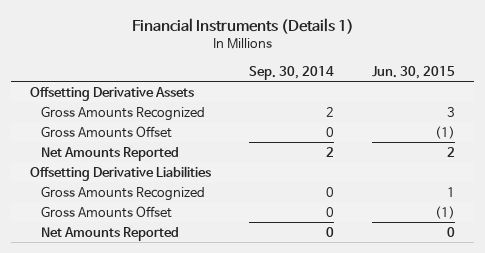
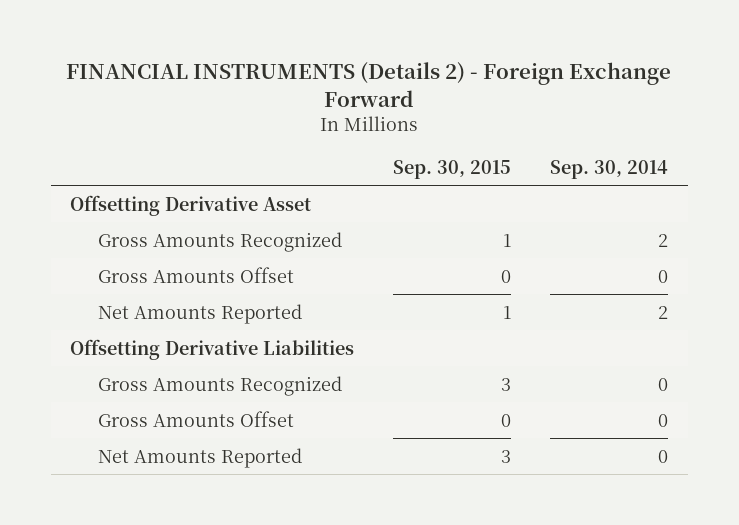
- Financial Instruments (Details 1)
+ FINANCIAL INSTRUMENTS (Details 2) - Foreign Exchange Forward
- | Sep. 30, 2014 | Jun. 30, 2015
+ | Sep. 30, 2015 | Sep. 30, 2014
- Offsetting Derivative Assets
+ Offsetting Derivative Asset

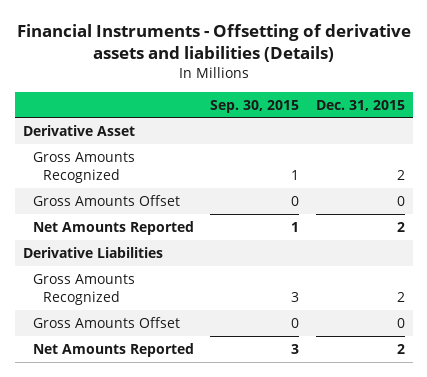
- FINANCIAL INSTRUMENTS (Details 2) - Foreign Exchange Forward
+ Financial Instruments - Offsetting of derivative assets and liabilities (Details)
- | Sep. 30, 2015 | Sep. 30, 2014
+ | Sep. 30, 2015 | Dec. 31, 2015
- Offsetting Derivative Asset
+ Derivative Asset
- Offsetting Derivative Liabilities
+ Derivative Liabilities

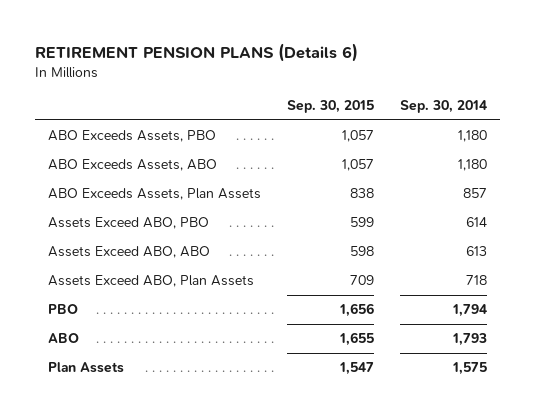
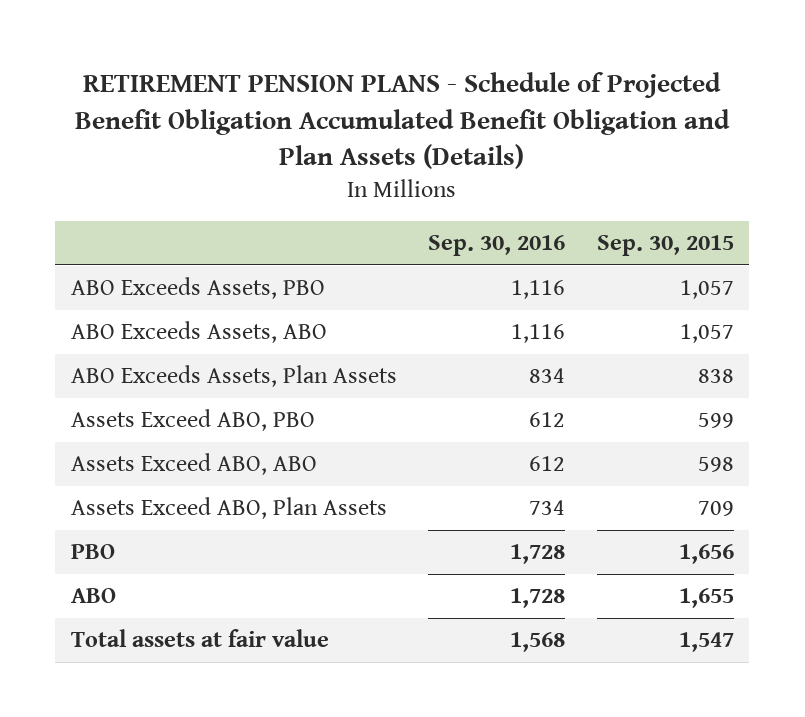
- RETIREMENT PENSION PLANS (Details 6)
+ RETIREMENT PENSION PLANS - Schedule of Projected Benefit Obligation Accumulated Benefit Obligation and Plan Assets (Details)
- | Sep. 30, 2015 | Sep. 30, 2014
+ | Sep. 30, 2016 | Sep. 30, 2015
- Plan Assets | 1,547 | 1,575
+ Total assets at fair value | 1,568 | 1,547

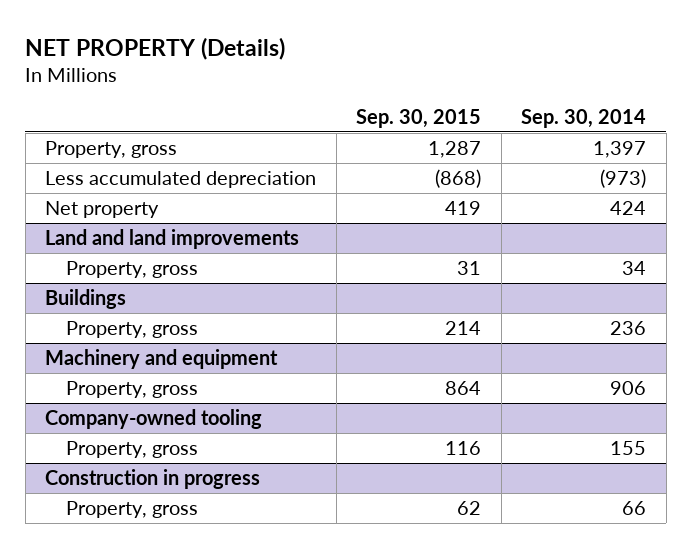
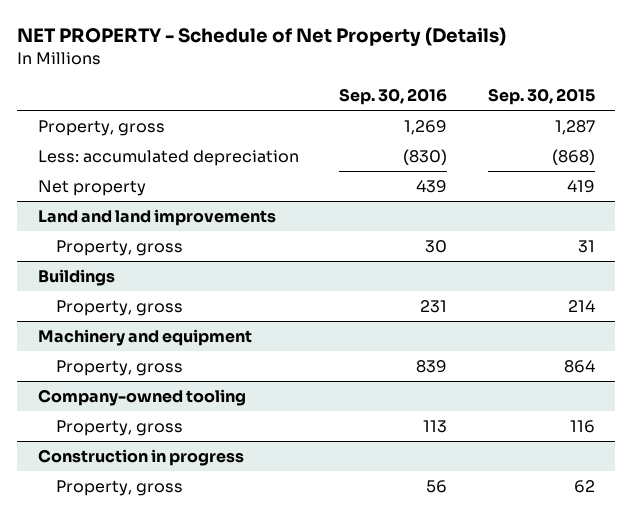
- NET PROPERTY (Details)
+ NET PROPERTY - Schedule of Net Property (Details)
- | Sep. 30, 2015 | Sep. 30, 2014
+ | Sep. 30, 2016 | Sep. 30, 2015
- Less accumulated depreciation | (868) | (973)
+ Less: accumulated depreciation | (830) | (868)

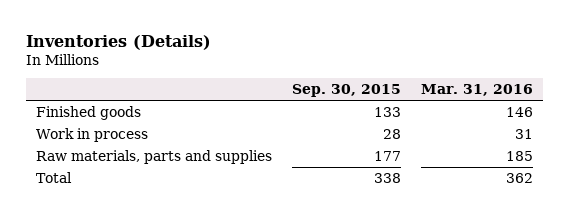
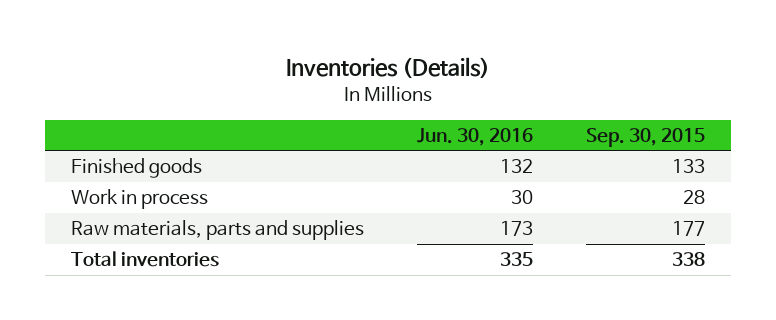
- | Sep. 30, 2015 | Mar. 31, 2016
+ | Jun. 30, 2016 | Sep. 30, 2015
- Total | 338 | 362
+ Total inventories | 335 | 338

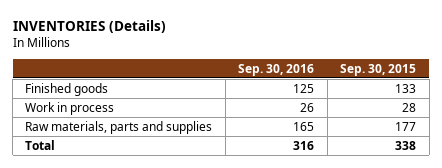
- Inventories (Details)
+ INVENTORIES (Details)
- | Jun. 30, 2016 | Sep. 30, 2015
+ | Sep. 30, 2016 | Sep. 30, 2015
- Total inventories | 335 | 338
+ Total | 316 | 338

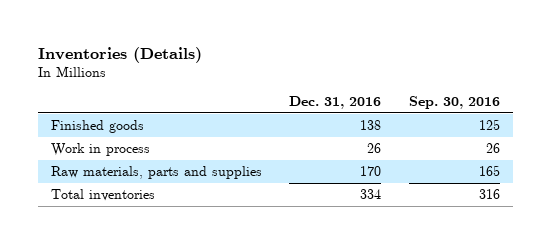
- INVENTORIES (Details)
+ Inventories (Details)
- | Sep. 30, 2016 | Sep. 30, 2015
+ | Dec. 31, 2016 | Sep. 30, 2016
- Total | 316 | 338
+ Total inventories | 334 | 316

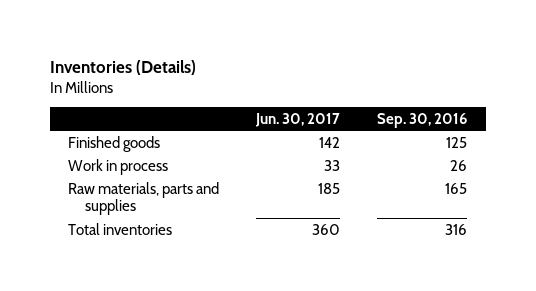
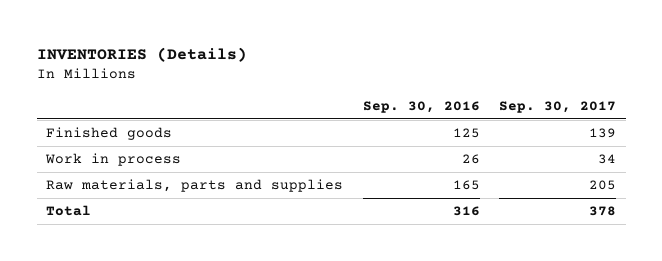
- Inventories (Details)
+ INVENTORIES (Details)
- | Jun. 30, 2017 | Sep. 30, 2016
+ | Sep. 30, 2016 | Sep. 30, 2017
- Total inventories | 360 | 316
+ Total | 316 | 378

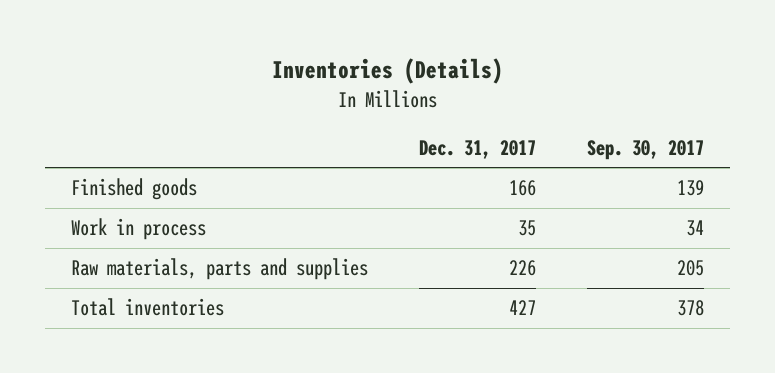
- INVENTORIES (Details)
+ Inventories (Details)
- | Sep. 30, 2016 | Sep. 30, 2017
+ | Dec. 31, 2017 | Sep. 30, 2017
- Total | 316 | 378
+ Total inventories | 427 | 378

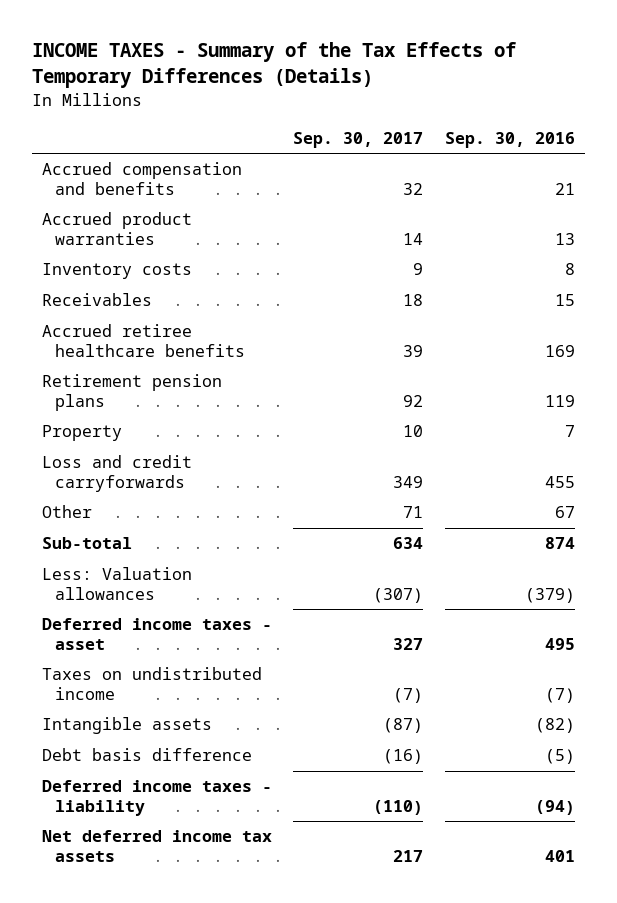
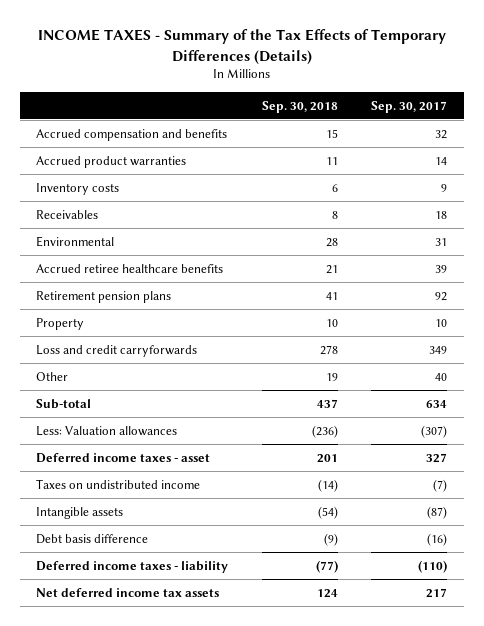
- | Sep. 30, 2017 | Sep. 30, 2016
+ | Sep. 30, 2018 | Sep. 30, 2017
+ Environmental | 28 | 31
- Other | 71 | 67
+ Other | 19 | 40

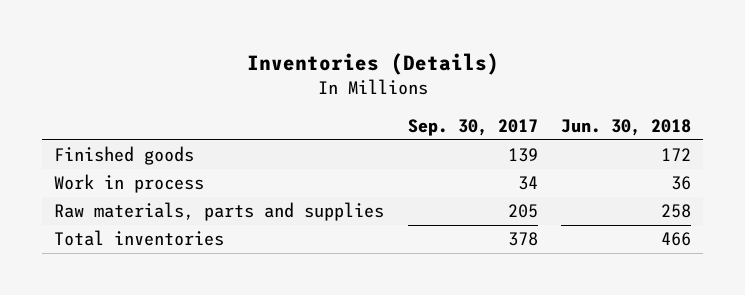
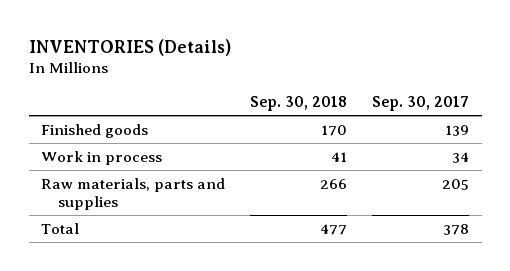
- Inventories (Details)
+ INVENTORIES (Details)
- | Sep. 30, 2017 | Jun. 30, 2018
+ | Sep. 30, 2018 | Sep. 30, 2017
- Total inventories | 378 | 466
+ Total | 477 | 378

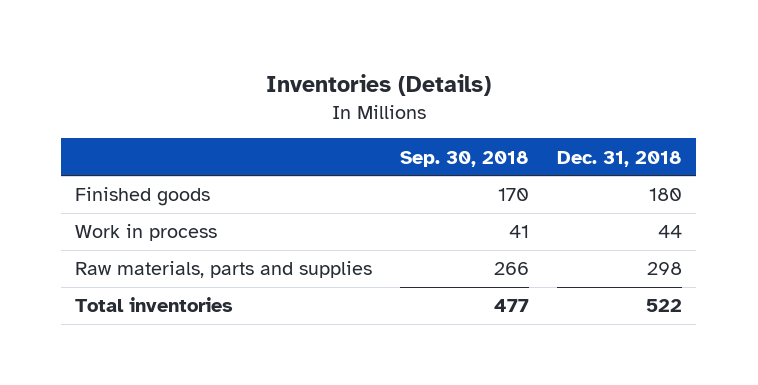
- INVENTORIES (Details)
+ Inventories (Details)
- | Sep. 30, 2018 | Sep. 30, 2017
+ | Sep. 30, 2018 | Dec. 31, 2018
- Total | 477 | 378
+ Total inventories | 477 | 522

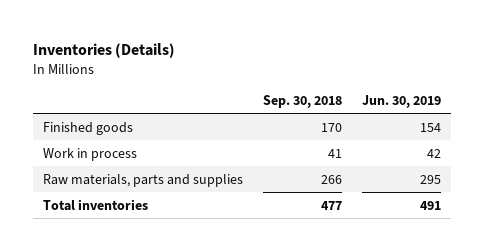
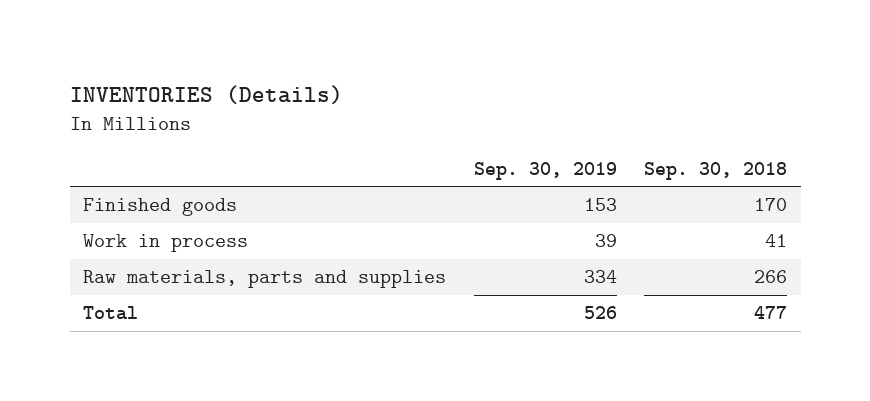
- Inventories (Details)
+ INVENTORIES (Details)
- | Sep. 30, 2018 | Jun. 30, 2019
+ | Sep. 30, 2019 | Sep. 30, 2018
- Total inventories | 477 | 491
+ Total | 526 | 477

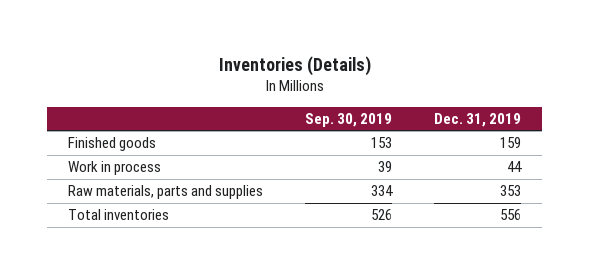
- INVENTORIES (Details)
+ Inventories (Details)
- | Sep. 30, 2019 | Sep. 30, 2018
+ | Sep. 30, 2019 | Dec. 31, 2019
- Total | 526 | 477
+ Total inventories | 526 | 556

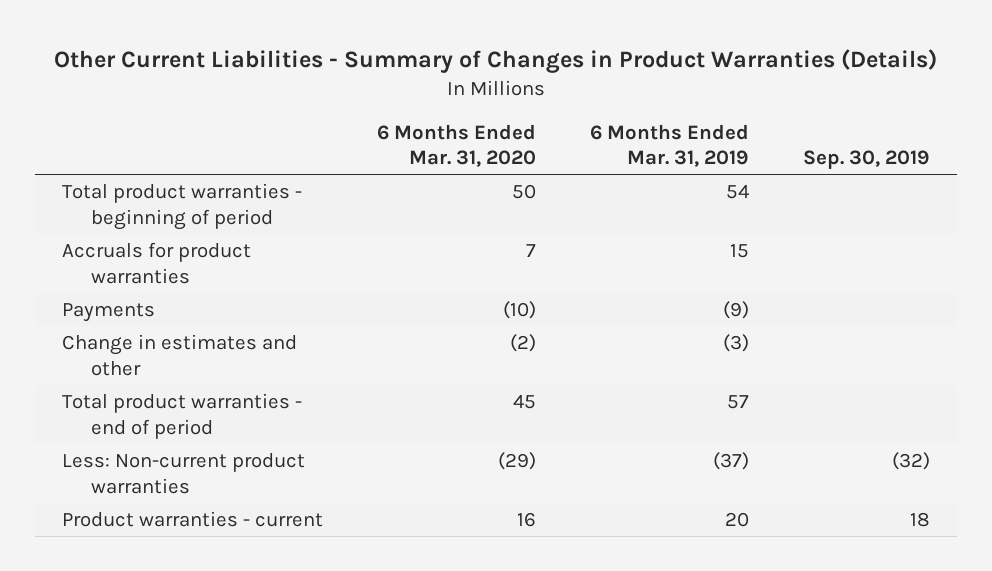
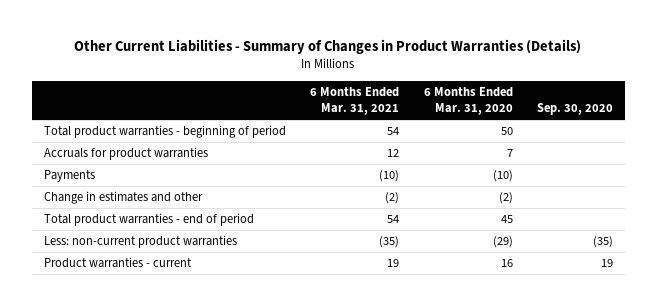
- | 6 Months Ended Mar. 31, 2020 | 6 Months Ended Mar. 31, 2019 | Sep. 30, 2019
+ | 6 Months Ended Mar. 31, 2021 | 6 Months Ended Mar. 31, 2020 | Sep. 30, 2020
- Less: Non-current product warranties | (29) | (37) | (32)
+ Less: non-current product warranties | (35) | (29) | (35)

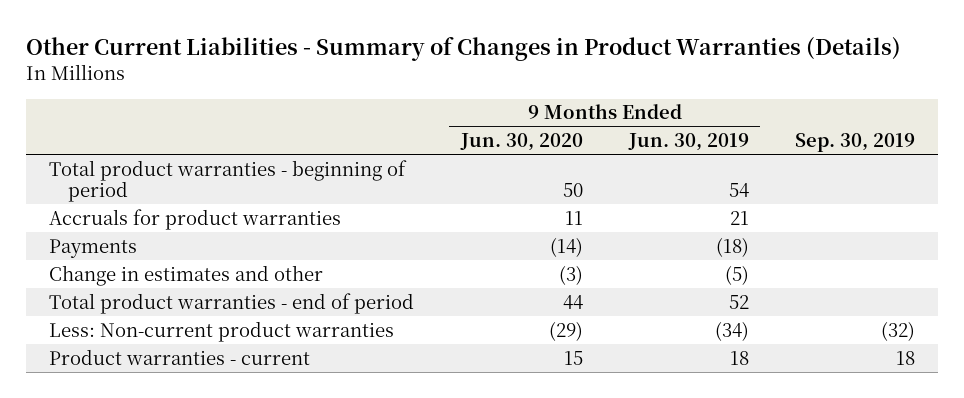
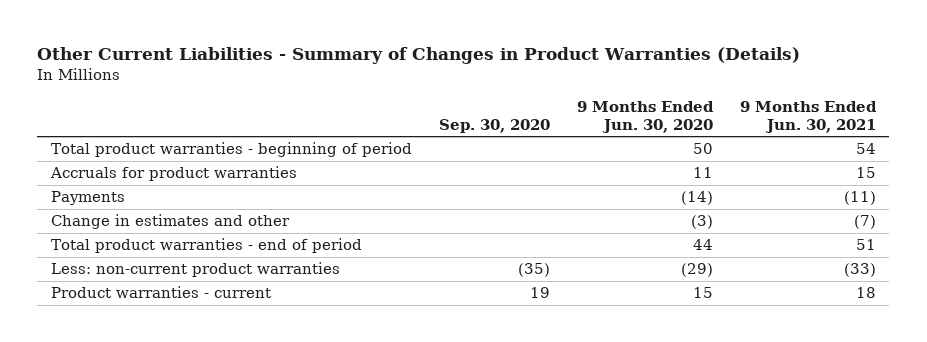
- | 9 Months Ended Jun. 30, 2020 | 9 Months Ended Jun. 30, 2019 | Sep. 30, 2019
+ | Sep. 30, 2020 | 9 Months Ended Jun. 30, 2020 | 9 Months Ended Jun. 30, 2021
- Less: Non-current product warranties | (29) | (34) | (32)
+ Less: non-current product warranties | (35) | (29) | (33)

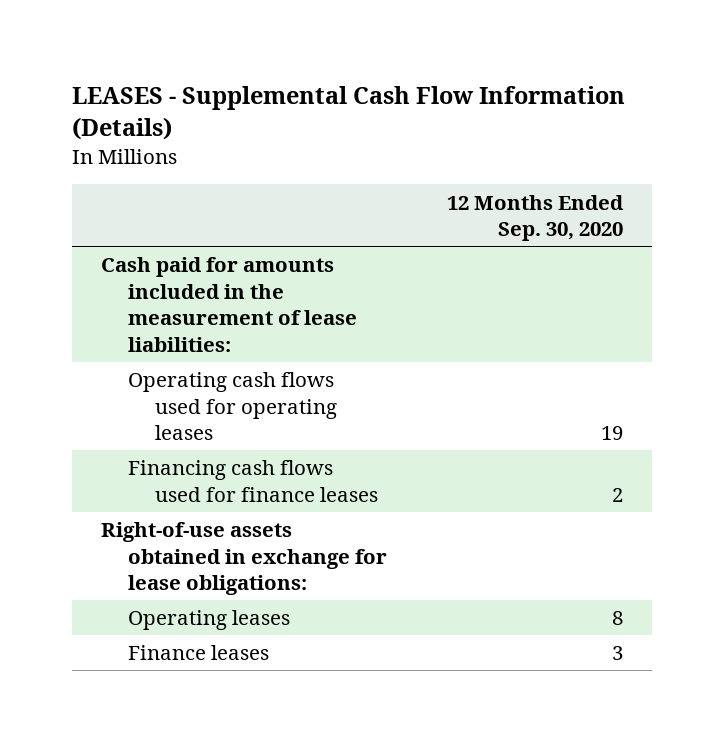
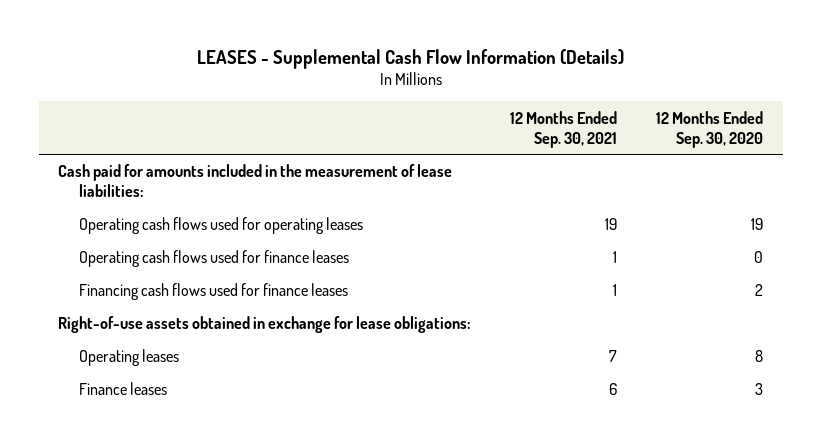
- | 12 Months Ended Sep. 30, 2020
+ | 12 Months Ended Sep. 30, 2021 | 12 Months Ended Sep. 30, 2020
+ Operating cash flows used for finance leases | 1 | 0

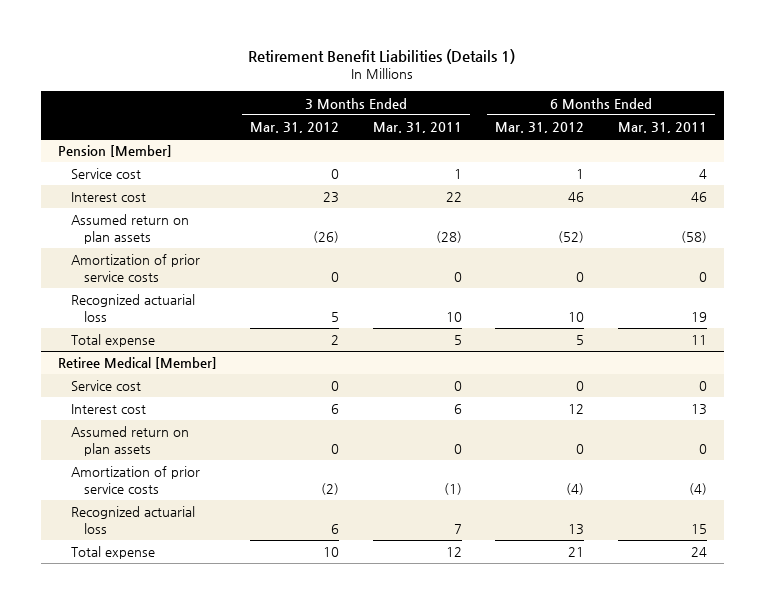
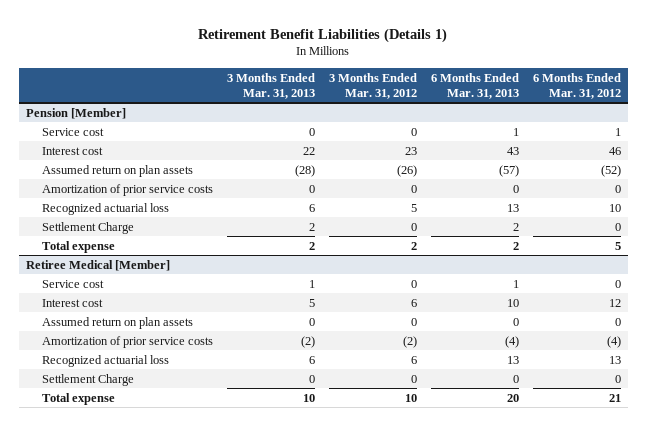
- | 3 Months Ended Mar. 31, 2012 | 3 Months Ended Mar. 31, 2011 | 6 Months Ended Mar. 31, 2012 | 6 Months Ended Mar. 31, 2011
+ | 3 Months Ended Mar. 31, 2013 | 3 Months Ended Mar. 31, 2012 | 6 Months Ended Mar. 31, 2013 | 6 Months Ended Mar. 31, 2012
@ Pension [Member]
+ Settlement Charge | 2 | 0 | 2 | 0
@ Retiree Medical [Member]
+ Settlement Charge | 0 | 0 | 0 | 0

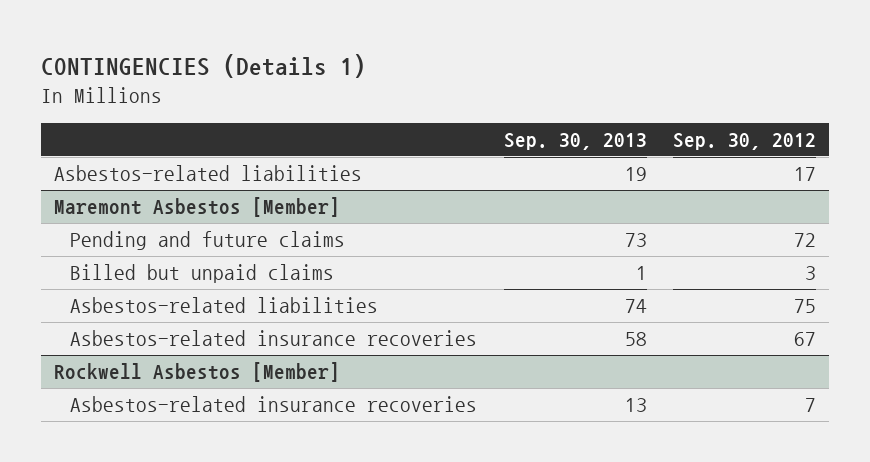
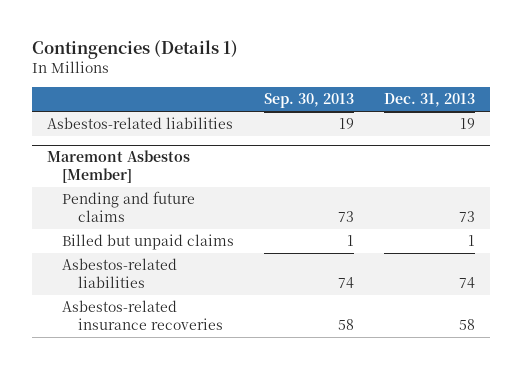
- CONTINGENCIES (Details 1)
+ Contingencies (Details 1)
- | Sep. 30, 2013 | Sep. 30, 2012
+ | Sep. 30, 2013 | Dec. 31, 2013
- Rockwell Asbestos [Member]
- Asbestos-related insurance recoveries | 13 | 7

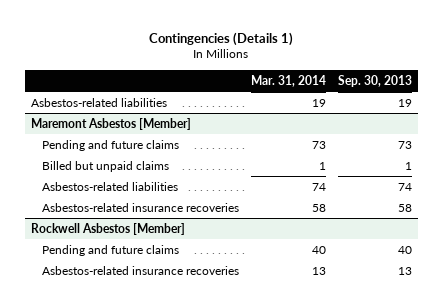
- | Sep. 30, 2013 | Dec. 31, 2013
+ | Mar. 31, 2014 | Sep. 30, 2013
+ Rockwell Asbestos [Member]
+ Pending and future claims | 40 | 40
+ Asbestos-related insurance recoveries | 13 | 13

